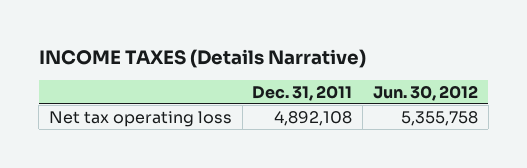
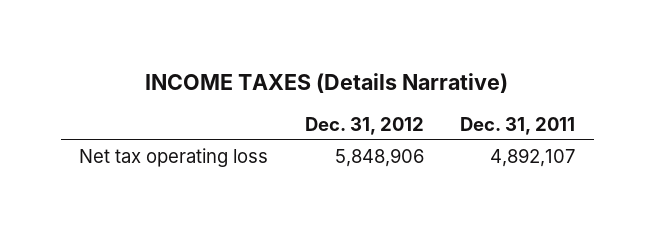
- | Dec. 31, 2011 | Jun. 30, 2012
+ | Dec. 31, 2012 | Dec. 31, 2011
- Net tax operating loss | 4,892,108 | 5,355,758
+ Net tax operating loss | 5,848,906 | 4,892,107

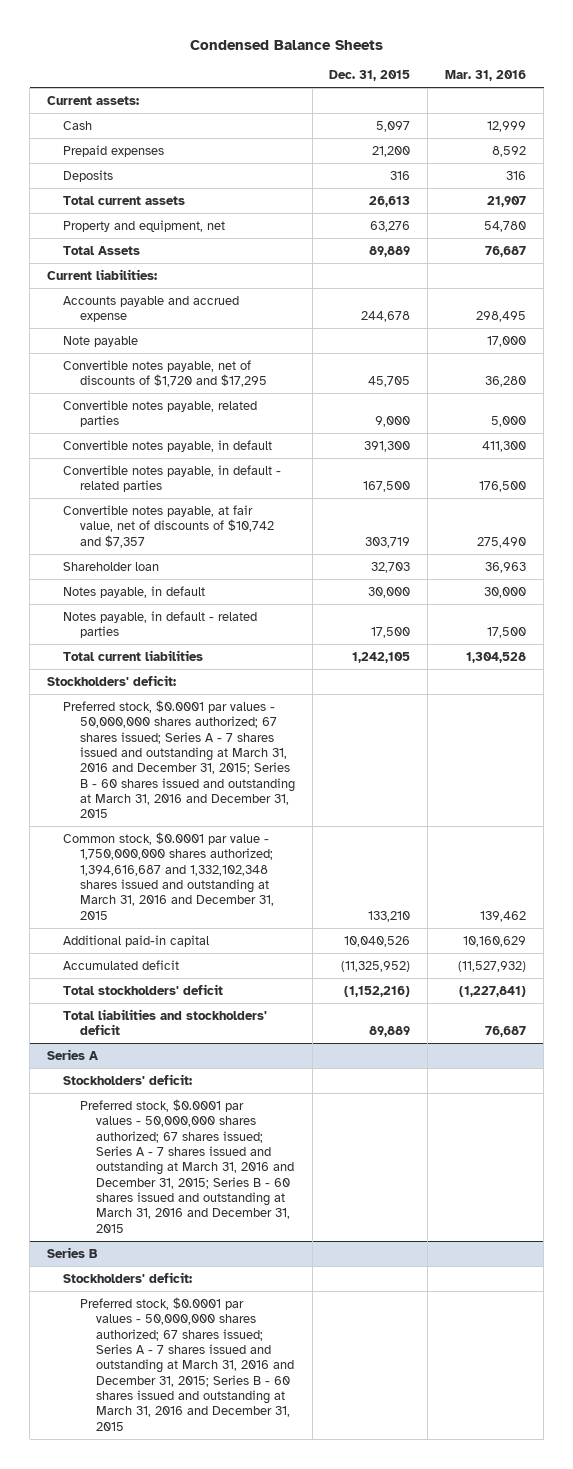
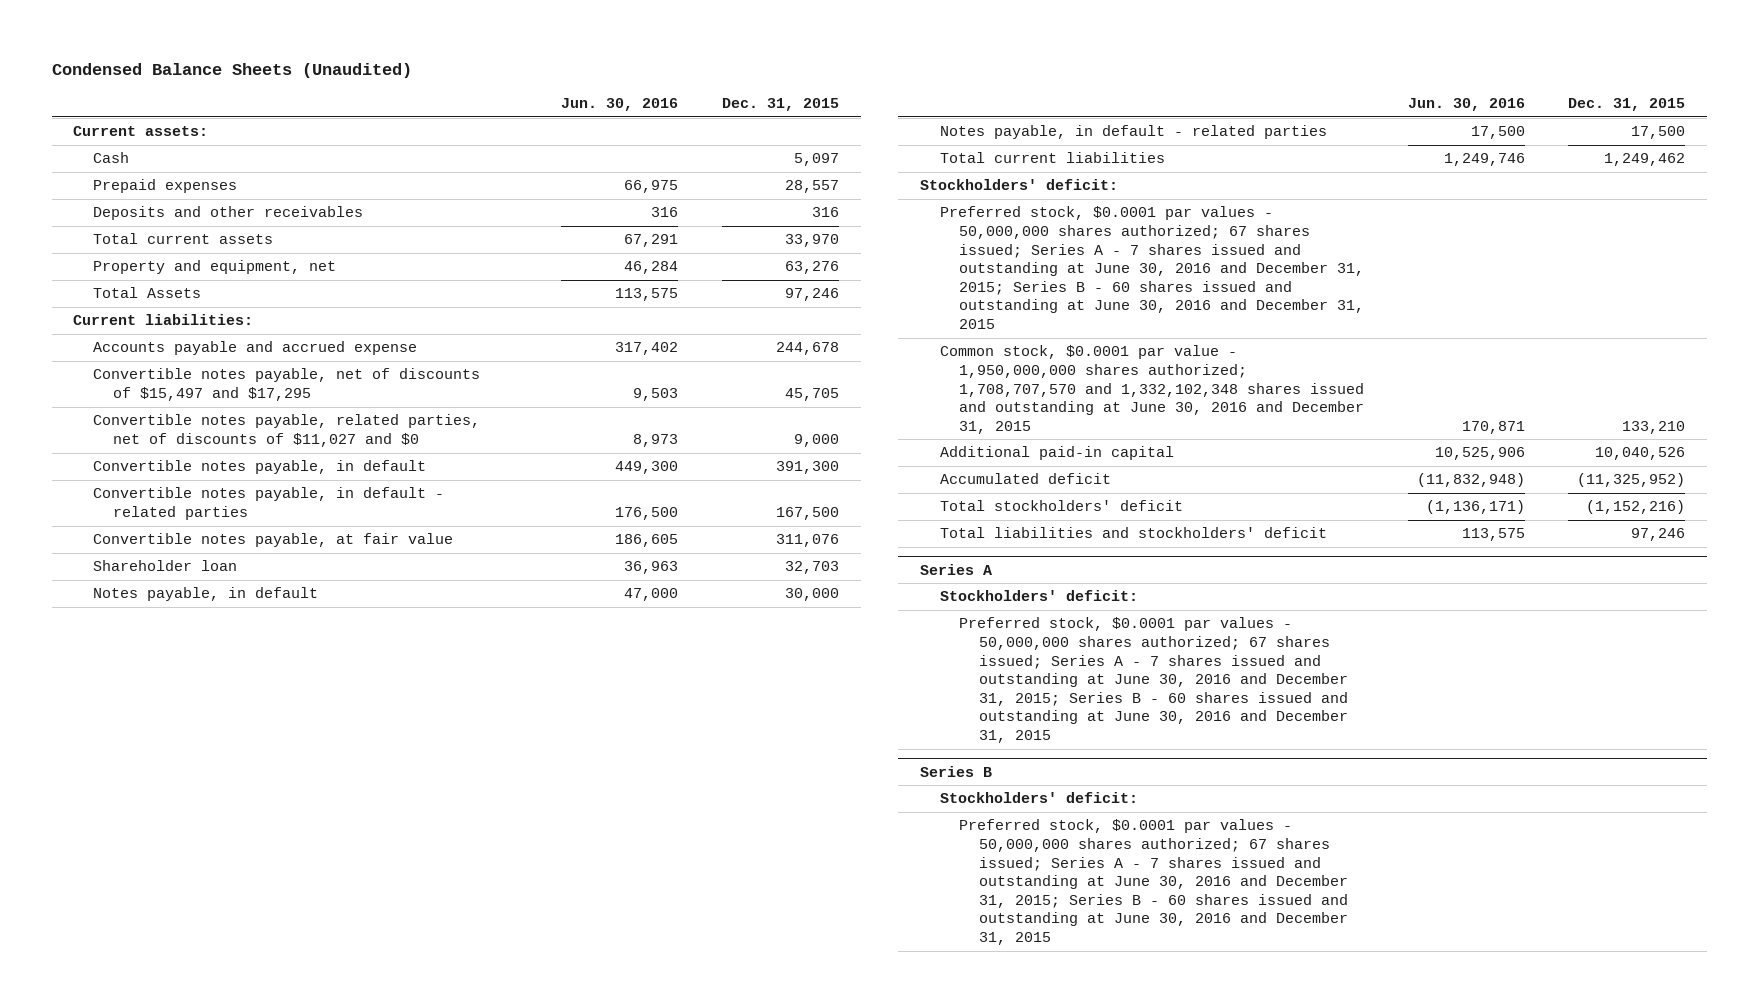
- Condensed Balance Sheets
+ Condensed Balance Sheets (Unaudited)
- | Dec. 31, 2015 | Mar. 31, 2016
+ | Jun. 30, 2016 | Dec. 31, 2015
- Prepaid expenses | 21,200 | 8,592
- Deposits | 316 | 316
- Total current assets | 26,613 | 21,907
+ Prepaid expenses | 66,975 | 28,557
+ Deposits and other receivables | 316 | 316
+ Total current assets | 67,291 | 33,970
- Total Assets | 89,889 | 76,687
+ Total Assets | 113,575 | 97,246
- Note payable | | 17,000
- Convertible notes payable, net of discounts of $1,720 and $17,295 | 45,705 | 36,280
- Convertible notes payable, related parties | 9,000 | 5,000
+ Convertible notes payable, net of discounts of $15,497 and $17,295 | 9,503 | 45,705
+ Convertible notes payable, related parties, net of discounts of $11,027 and $0 | 8,973 | 9,000
- Convertible notes payable, at fair value, net of discounts of $10,742 and $7,357 | 303,719 | 275,490
+ Convertible notes payable, at fair value | 186,605 | 311,076
- Total current liabilities | 1,242,105 | 1,304,528
+ Total current liabilities | 1,249,746 | 1,249,462
- Preferred stock, $0.0001 par values - 50,000,000 shares authorized; 67 shares issued; Series A - 7 shares issued and outstanding at March 31, 2016 and December 31, 2015; Series B - 60 shares issued and outstanding at March 31, 2016 and December 31, 2015
- Common stock, $0.0001 par value - 1,750,000,000 shares authorized; 1,394,616,687 and 1,332,102,348 shares issued and outstanding at March 31, 2016 and December 31, 2015 | 133,210 | 139,462
+ Preferred stock, $0.0001 par values - 50,000,000 shares authorized; 67 shares issued; Series A - 7 shares issued and outstanding at June 30, 2016 and December 31, 2015; Series B - 60 shares issued and outstanding at June 30, 2016 and December 31, 2015
+ Common stock, $0.0001 par value - 1,950,000,000 shares authorized; 1,708,707,570 and 1,332,102,348 shares issued and outstanding at June 30, 2016 and December 31, 2015 | 170,871 | 133,210
- Total liabilities and stockholders' deficit | 89,889 | 76,687
+ Total liabilities and stockholders' deficit | 113,575 | 97,246
@ Series A
- Preferred stock, $0.0001 par values - 50,000,000 shares authorized; 67 shares issued; Series A - 7 shares issued and outstanding at March 31, 2016 and December 31, 2015; Series B - 60 shares issued and outstanding at March 31, 2016 and December 31, 2015
+ Preferred stock, $0.0001 par values - 50,000,000 shares authorized; 67 shares issued; Series A - 7 shares issued and outstanding at June 30, 2016 and December 31, 2015; Series B - 60 shares issued and outstanding at June 30, 2016 and December 31, 2015
@ Series B
- Preferred stock, $0.0001 par values - 50,000,000 shares authorized; 67 shares issued; Series A - 7 shares issued and outstanding at March 31, 2016 and December 31, 2015; Series B - 60 shares issued and outstanding at March 31, 2016 and December 31, 2015
+ Preferred stock, $0.0001 par values - 50,000,000 shares authorized; 67 shares issued; Series A - 7 shares issued and outstanding at June 30, 2016 and December 31, 2015; Series B - 60 shares issued and outstanding at June 30, 2016 and December 31, 2015

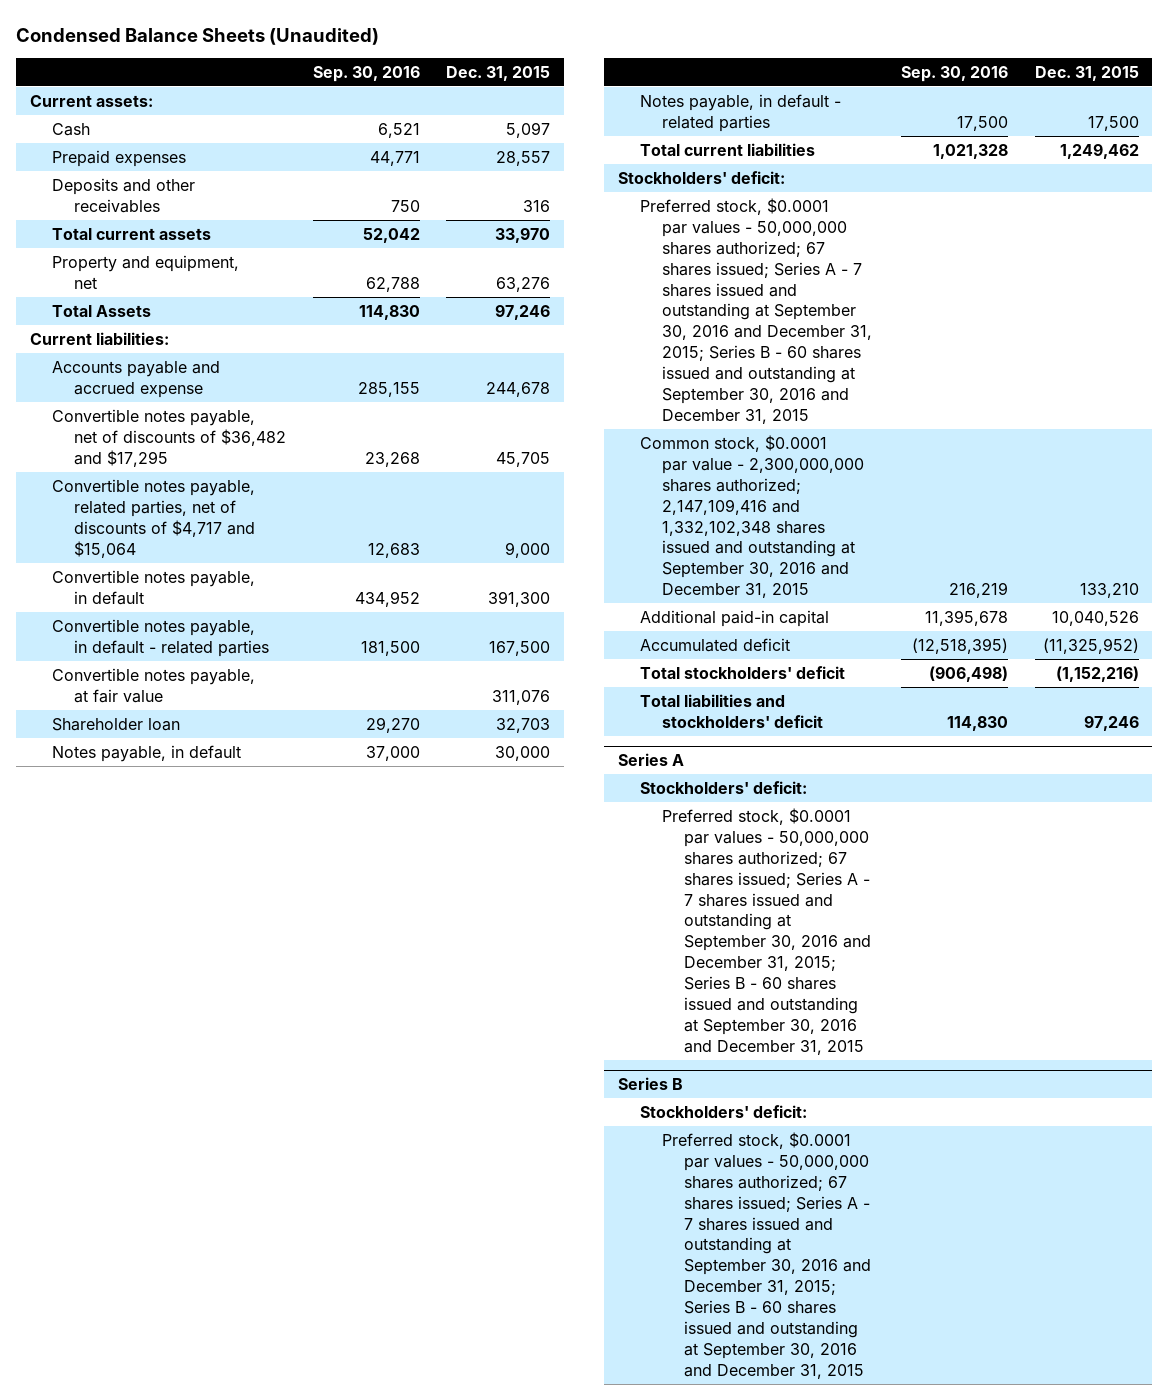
- | Jun. 30, 2016 | Dec. 31, 2015
+ | Sep. 30, 2016 | Dec. 31, 2015
- Convertible notes payable, net of discounts of $15,497 and $17,295 | 9,503 | 45,705
- Convertible notes payable, related parties, net of discounts of $11,027 and $0 | 8,973 | 9,000
+ Convertible notes payable, net of discounts of $36,482 and $17,295 | 23,268 | 45,705
+ Convertible notes payable, related parties, net of discounts of $4,717 and $15,064 | 12,683 | 9,000
- Preferred stock, $0.0001 par values - 50,000,000 shares authorized; 67 shares issued; Series A - 7 shares issued and outstanding at June 30, 2016 and December 31, 2015; Series B - 60 shares issued and outstanding at June 30, 2016 and December 31, 2015
- Common stock, $0.0001 par value - 1,950,000,000 shares authorized; 1,708,707,570 and 1,332,102,348 shares issued and outstanding at June 30, 2016 and December 31, 2015 | 170,871 | 133,210
+ Preferred stock, $0.0001 par values - 50,000,000 shares authorized; 67 shares issued; Series A - 7 shares issued and outstanding at September 30, 2016 and December 31, 2015; Series B - 60 shares issued and outstanding at September 30, 2016 and December 31, 2015
+ Common stock, $0.0001 par value - 2,300,000,000 shares authorized; 2,147,109,416 and 1,332,102,348 shares issued and outstanding at September 30, 2016 and December 31, 2015 | 216,219 | 133,210
@ Series A
- Preferred stock, $0.0001 par values - 50,000,000 shares authorized; 67 shares issued; Series A - 7 shares issued and outstanding at June 30, 2016 and December 31, 2015; Series B - 60 shares issued and outstanding at June 30, 2016 and December 31, 2015
+ Preferred stock, $0.0001 par values - 50,000,000 shares authorized; 67 shares issued; Series A - 7 shares issued and outstanding at September 30, 2016 and December 31, 2015; Series B - 60 shares issued and outstanding at September 30, 2016 and December 31, 2015
@ Series B
- Preferred stock, $0.0001 par values - 50,000,000 shares authorized; 67 shares issued; Series A - 7 shares issued and outstanding at June 30, 2016 and December 31, 2015; Series B - 60 shares issued and outstanding at June 30, 2016 and December 31, 2015
+ Preferred stock, $0.0001 par values - 50,000,000 shares authorized; 67 shares issued; Series A - 7 shares issued and outstanding at September 30, 2016 and December 31, 2015; Series B - 60 shares issued and outstanding at September 30, 2016 and December 31, 2015

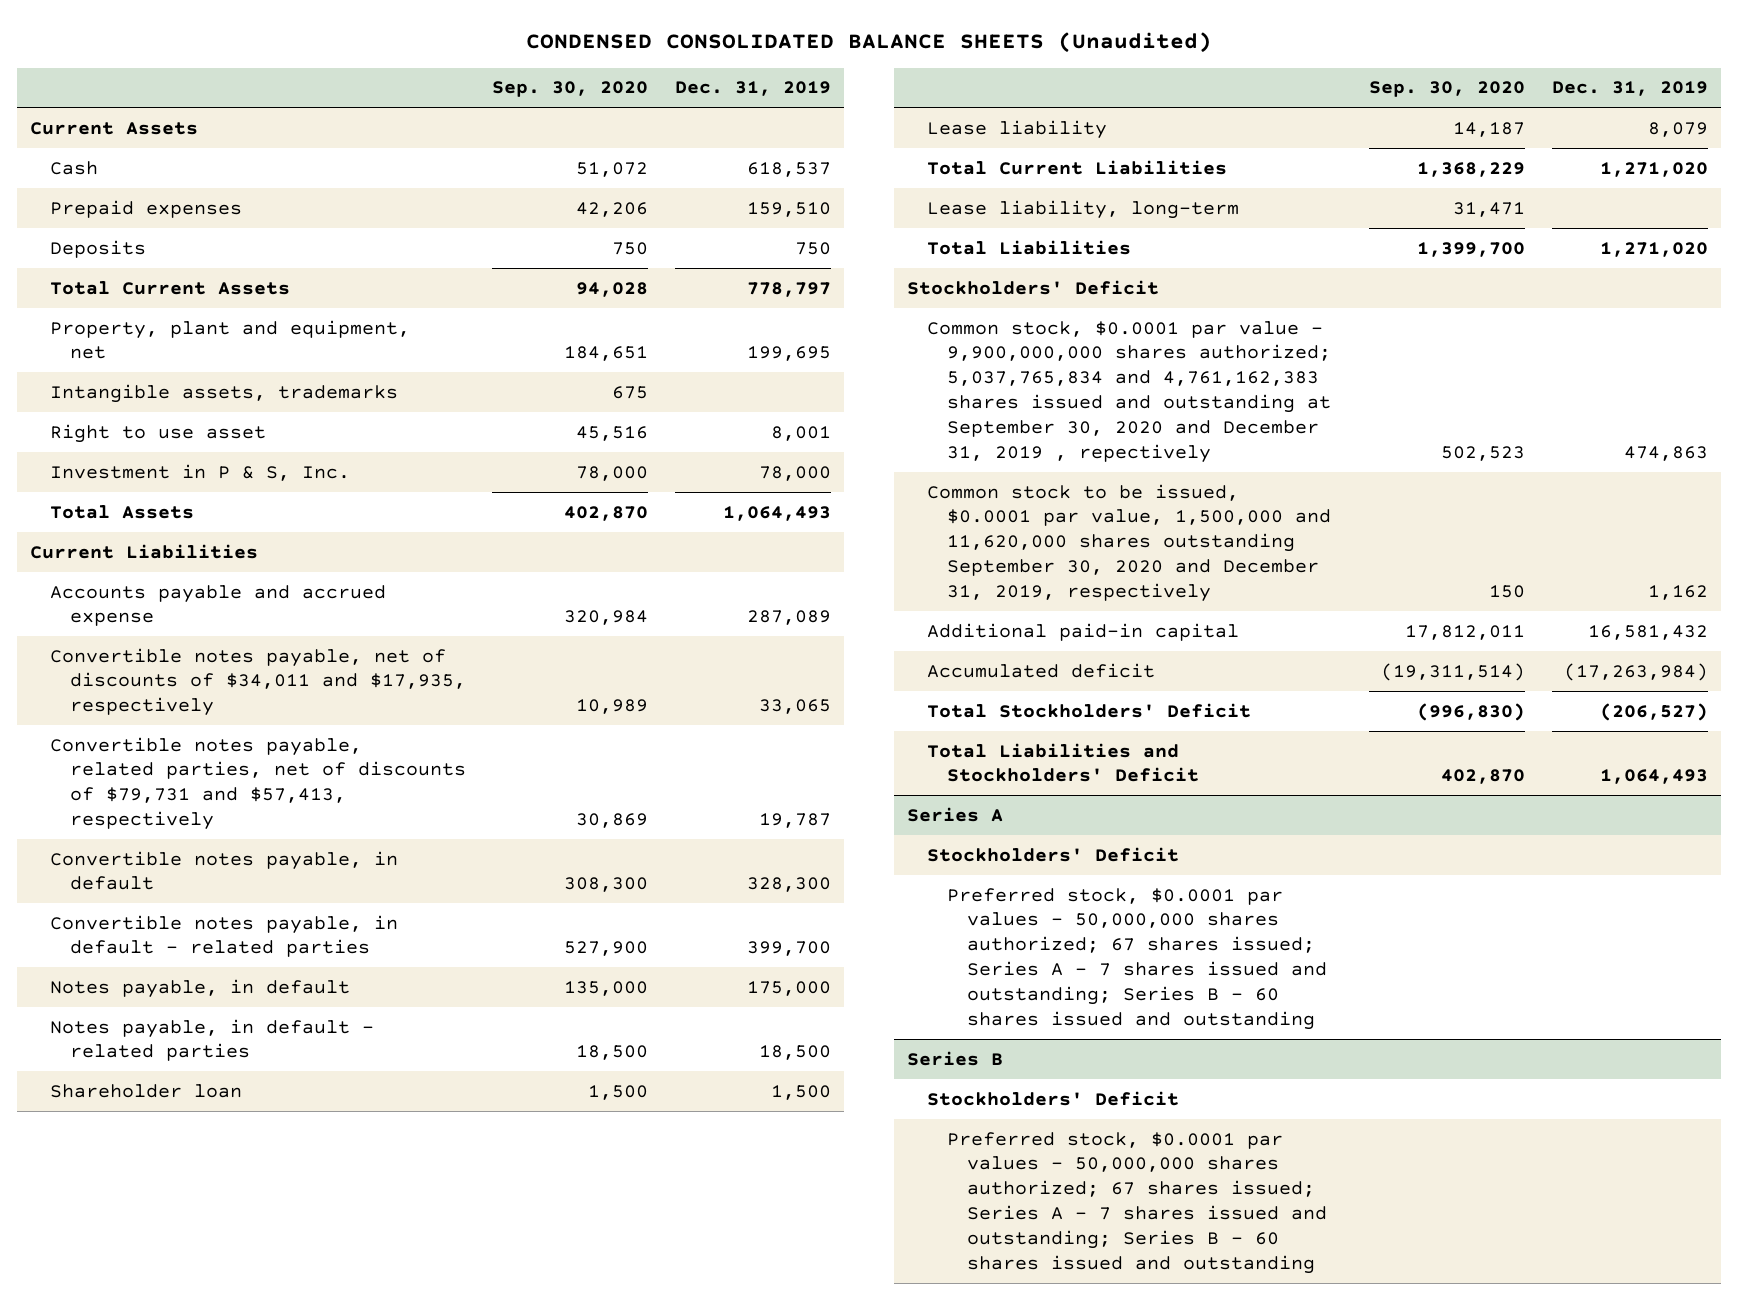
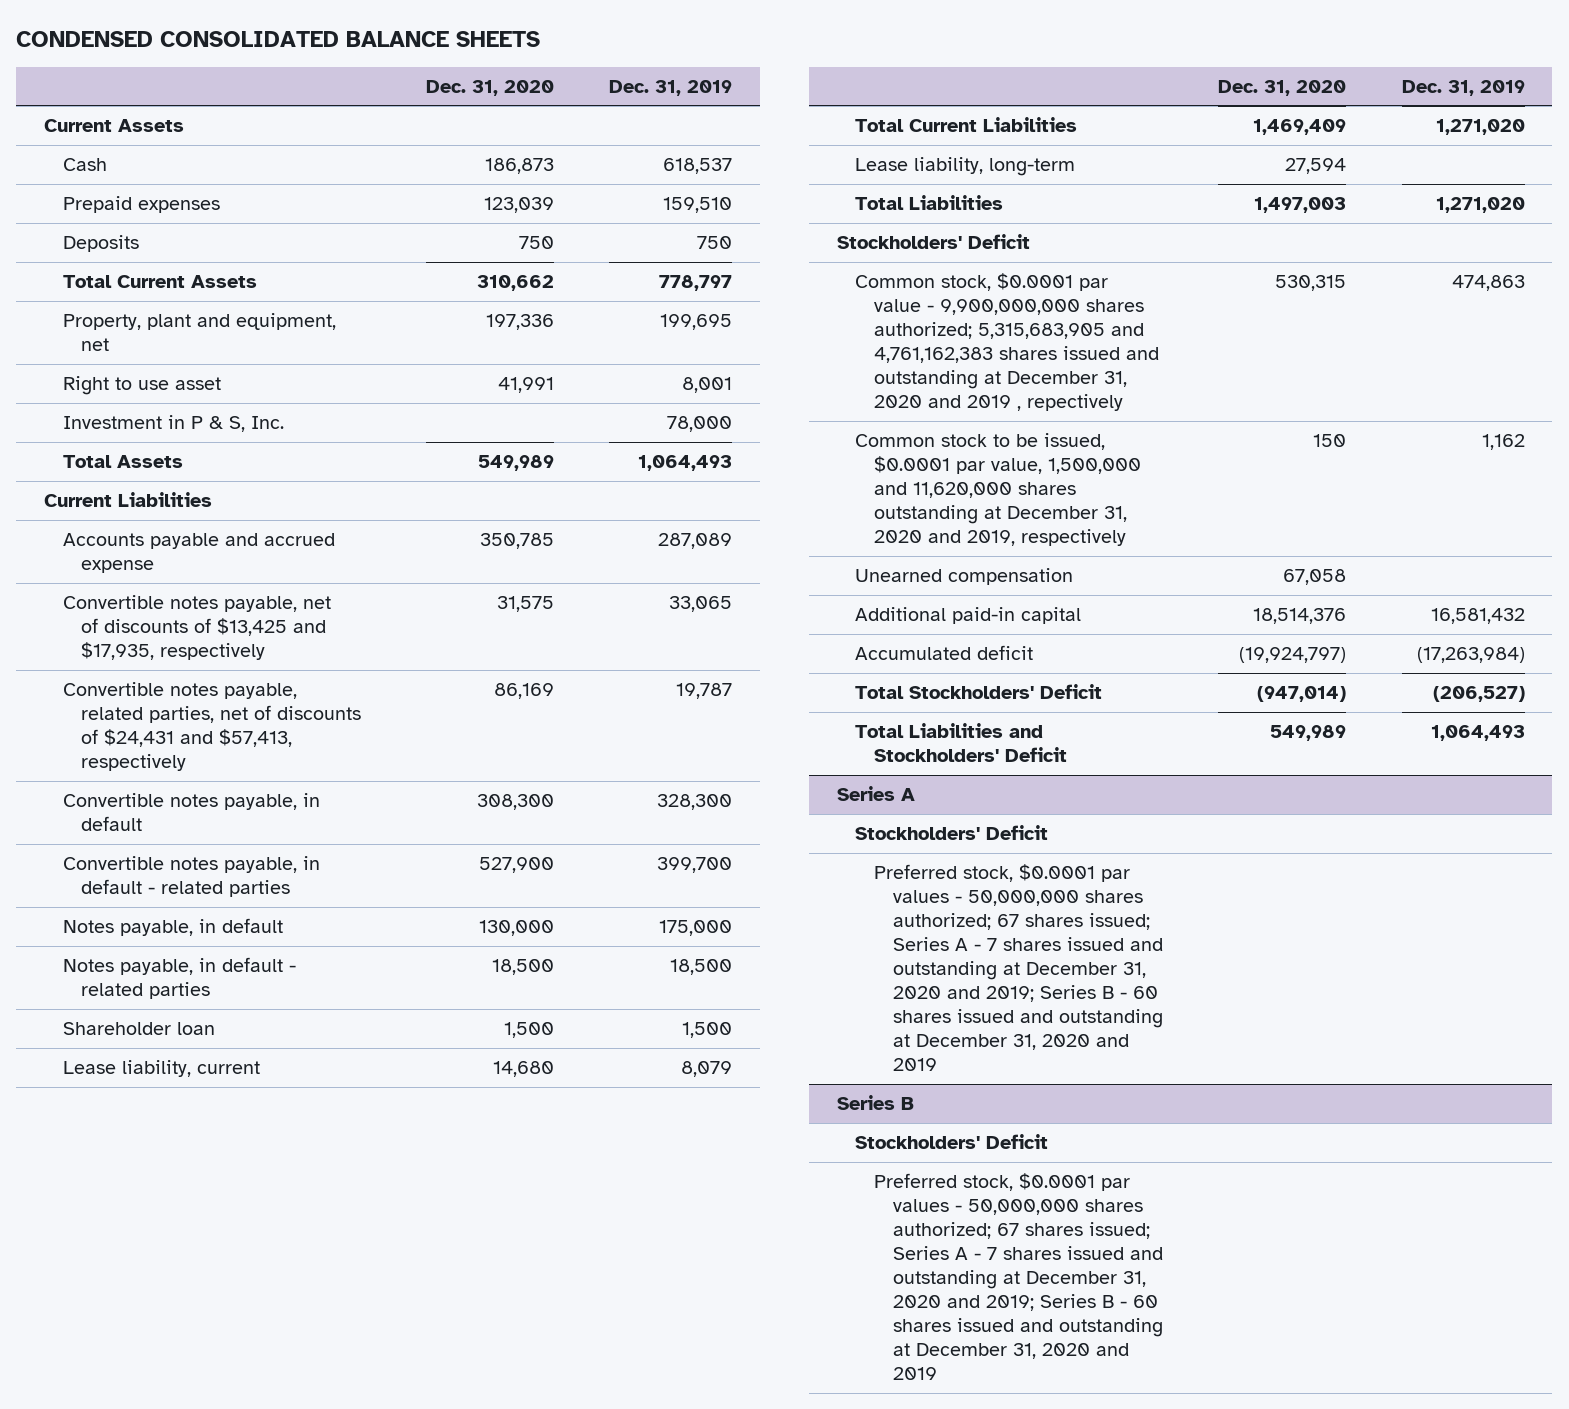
- CONDENSED CONSOLIDATED BALANCE SHEETS (Unaudited)
+ CONDENSED CONSOLIDATED BALANCE SHEETS
- | Sep. 30, 2020 | Dec. 31, 2019
+ | Dec. 31, 2020 | Dec. 31, 2019
- Intangible assets, trademarks | 675 |
- Convertible notes payable, net of discounts of $34,011 and $17,935, respectively | 10,989 | 33,065
- Convertible notes payable, related parties, net of discounts of $79,731 and $57,413, respectively | 30,869 | 19,787
+ Convertible notes payable, net of discounts of $13,425 and $17,935, respectively | 31,575 | 33,065
+ Convertible notes payable, related parties, net of discounts of $24,431 and $57,413, respectively | 86,169 | 19,787
- Lease liability | 14,187 | 8,079
+ Lease liability, current | 14,680 | 8,079
- Common stock, $0.0001 par value - 9,900,000,000 shares authorized; 5,037,765,834 and 4,761,162,383 shares issued and outstanding at September 30, 2020 and December 31, 2019 , repectively | 502,523 | 474,863
- Common stock to be issued, $0.0001 par value, 1,500,000 and 11,620,000 shares outstanding September 30, 2020 and December 31, 2019, respectively | 150 | 1,162
+ Common stock, $0.0001 par value - 9,900,000,000 shares authorized; 5,315,683,905 and 4,761,162,383 shares issued and outstanding at December 31, 2020 and 2019 , repectively | 530,315 | 474,863
+ Common stock to be issued, $0.0001 par value, 1,500,000 and 11,620,000 shares outstanding at December 31, 2020 and 2019, respectively | 150 | 1,162
+ Unearned compensation | 67,058 |
@ Series A
- Preferred stock, $0.0001 par values - 50,000,000 shares authorized; 67 shares issued; Series A - 7 shares issued and outstanding; Series B - 60 shares issued and outstanding
+ Preferred stock, $0.0001 par values - 50,000,000 shares authorized; 67 shares issued; Series A - 7 shares issued and outstanding at December 31, 2020 and 2019; Series B - 60 shares issued and outstanding at December 31, 2020 and 2019
@ Series B
- Preferred stock, $0.0001 par values - 50,000,000 shares authorized; 67 shares issued; Series A - 7 shares issued and outstanding; Series B - 60 shares issued and outstanding
+ Preferred stock, $0.0001 par values - 50,000,000 shares authorized; 67 shares issued; Series A - 7 shares issued and outstanding at December 31, 2020 and 2019; Series B - 60 shares issued and outstanding at December 31, 2020 and 2019

